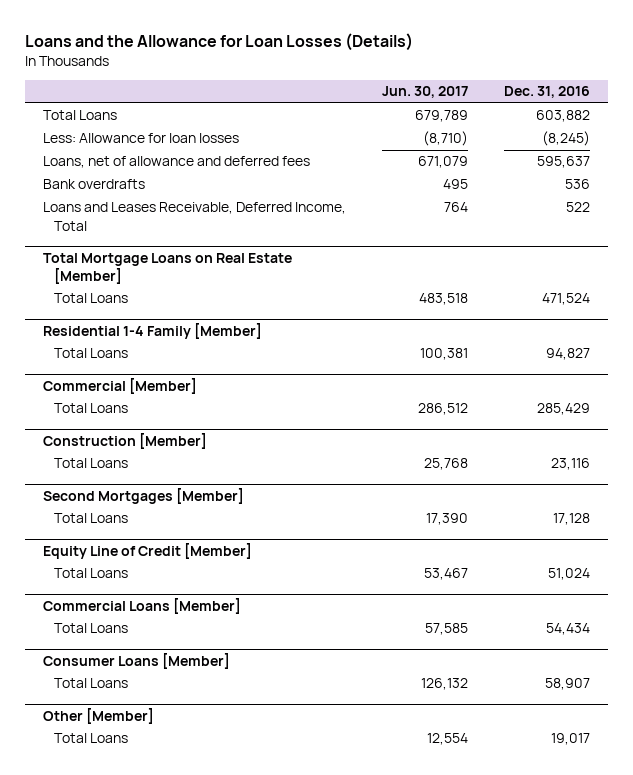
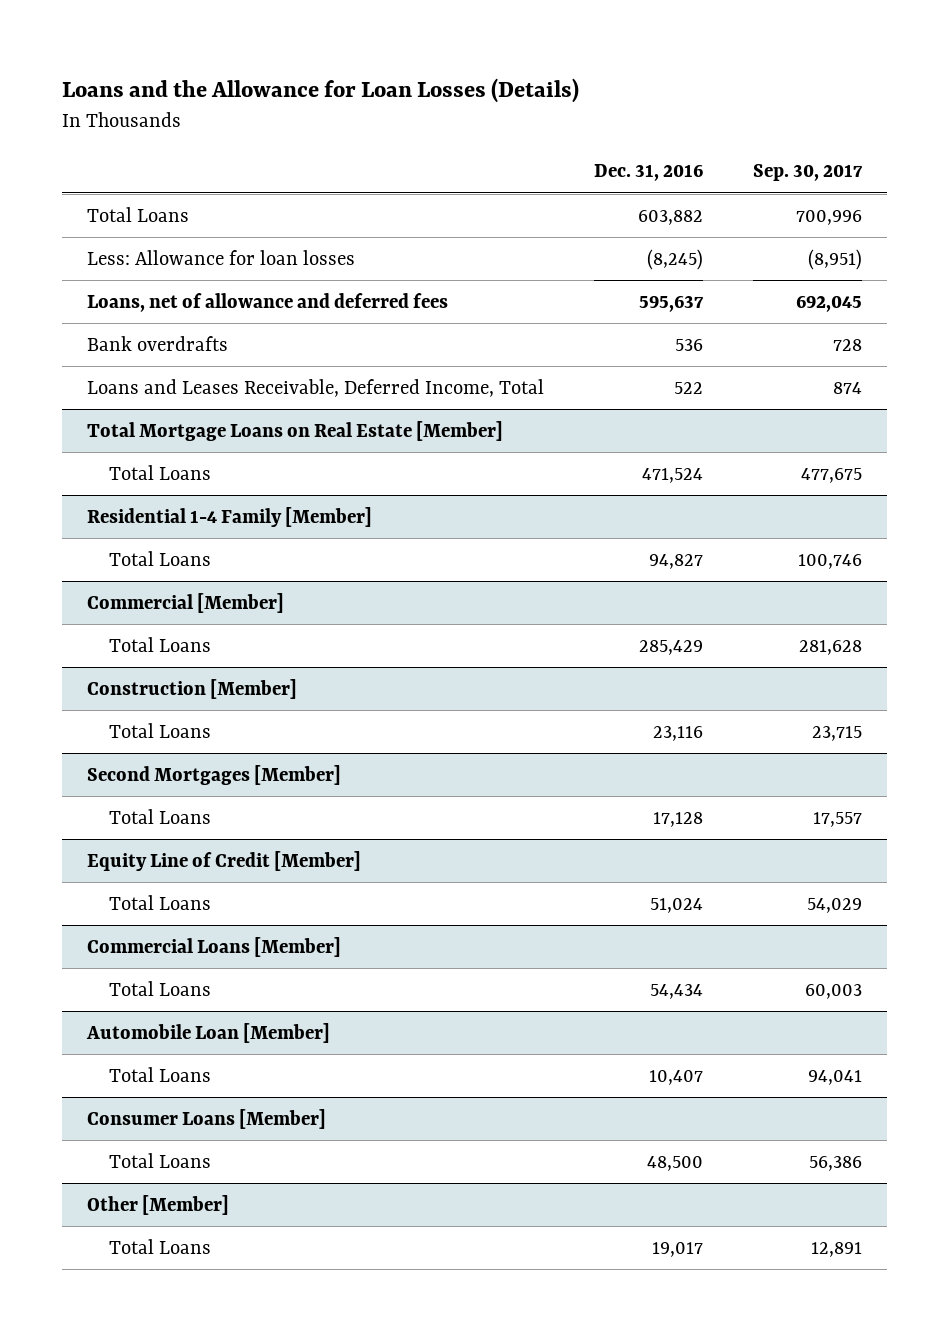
- | Jun. 30, 2017 | Dec. 31, 2016
+ | Dec. 31, 2016 | Sep. 30, 2017
+ Automobile Loan [Member]
+ Total Loans | 10,407 | 94,041
@ Consumer Loans [Member]
- Total Loans | 126,132 | 58,907
+ Total Loans | 48,500 | 56,386

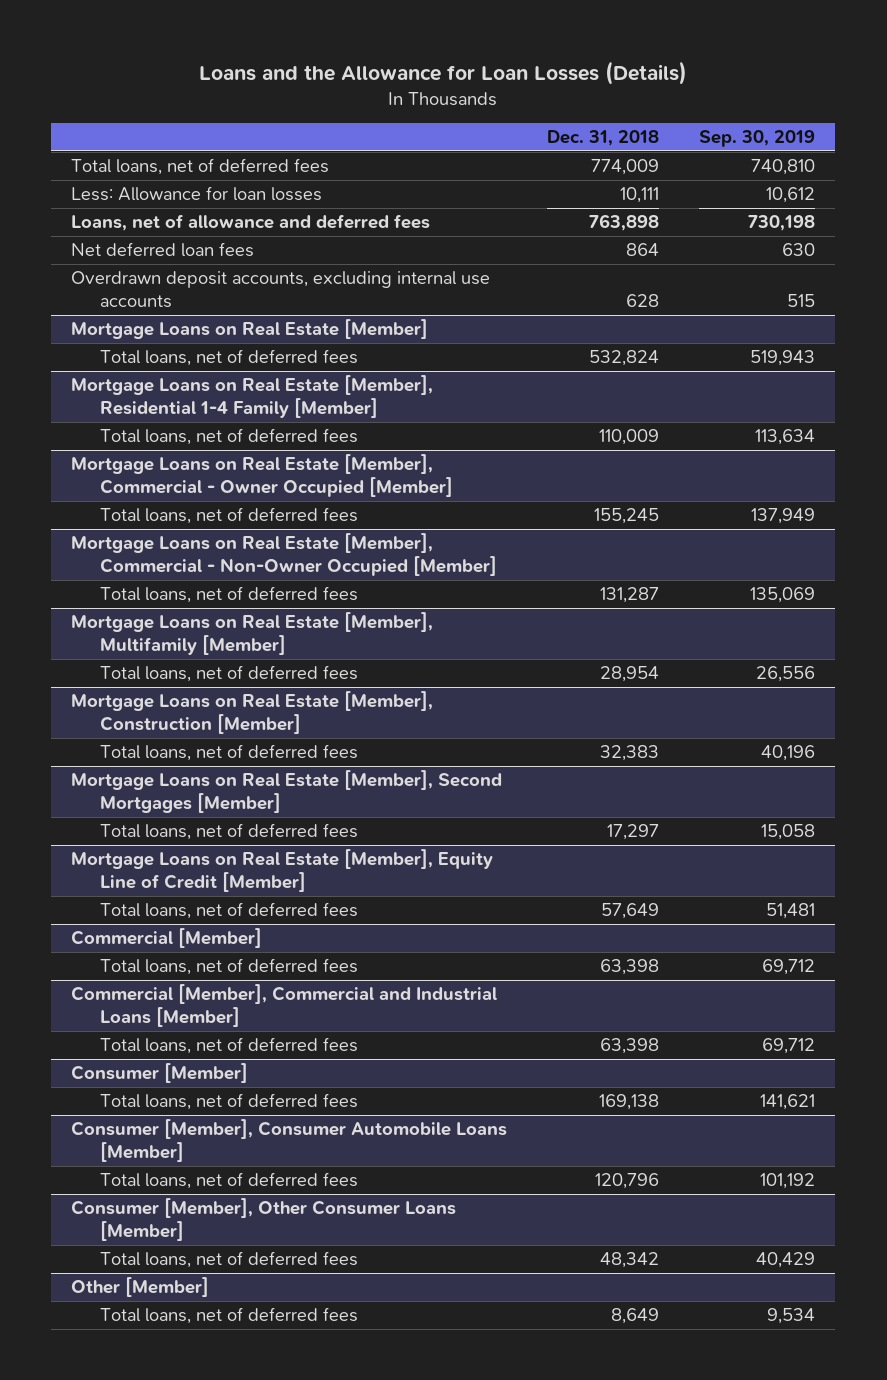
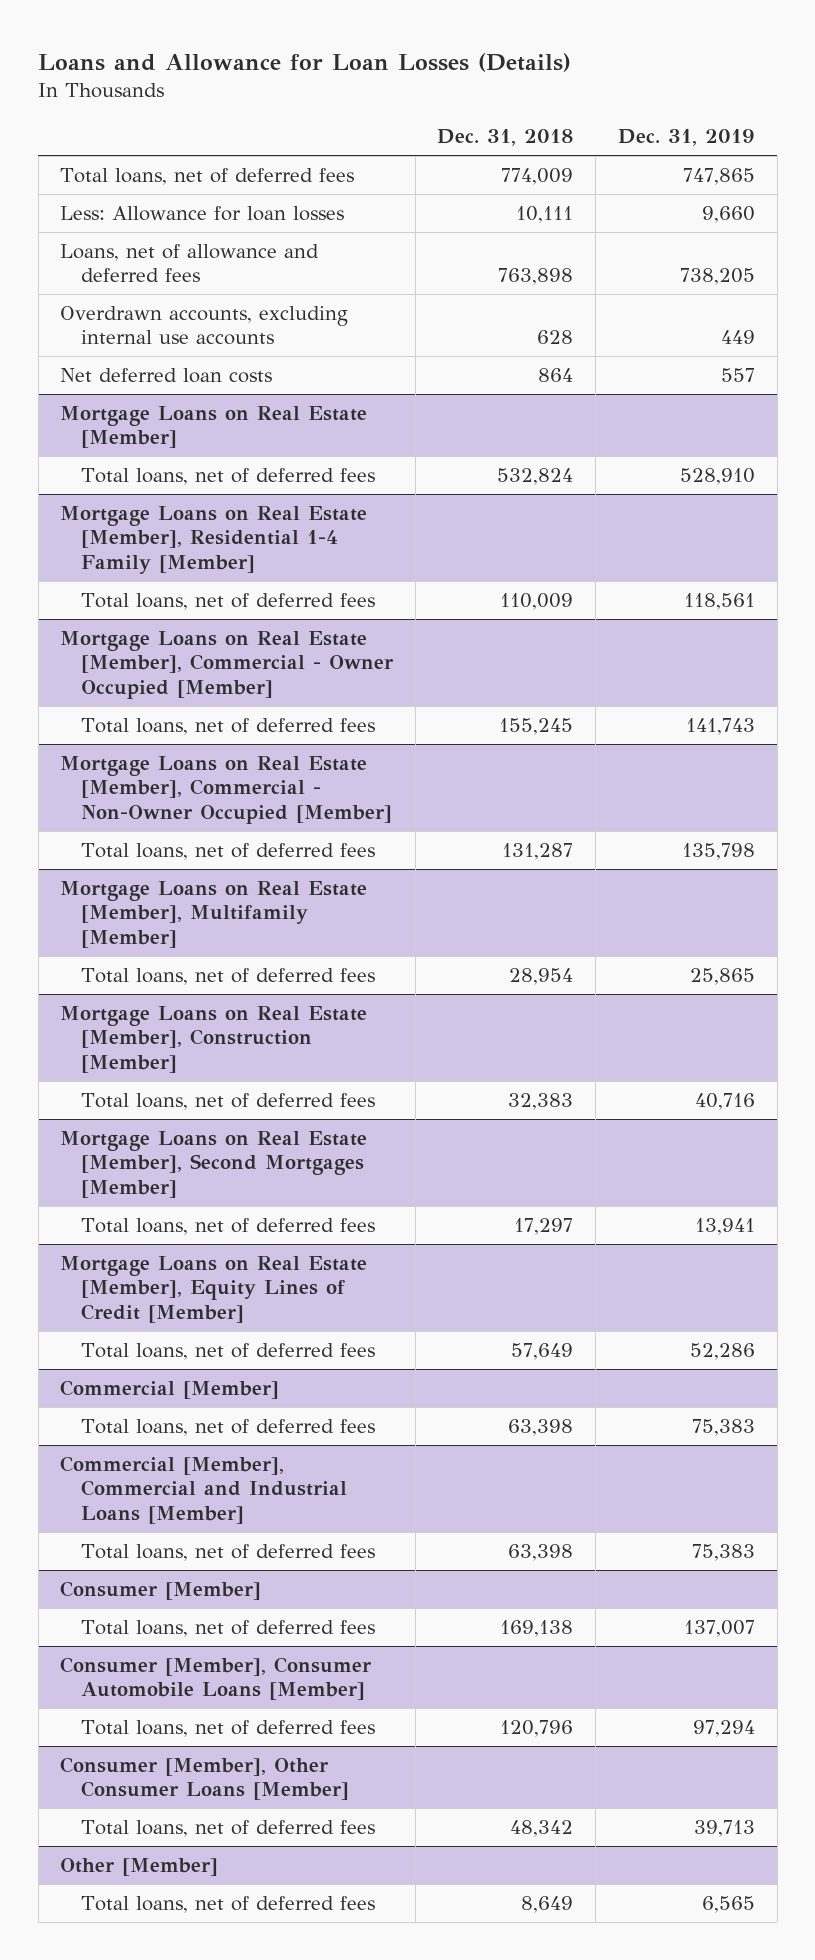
- Loans and the Allowance for Loan Losses (Details)
+ Loans and Allowance for Loan Losses (Details)
- | Dec. 31, 2018 | Sep. 30, 2019
+ | Dec. 31, 2018 | Dec. 31, 2019
- Net deferred loan fees | 864 | 630
- Overdrawn deposit accounts, excluding internal use accounts | 628 | 515
+ Overdrawn accounts, excluding internal use accounts | 628 | 449
+ Net deferred loan costs | 864 | 557
- Mortgage Loans on Real Estate [Member], Equity Line of Credit [Member]
+ Mortgage Loans on Real Estate [Member], Equity Lines of Credit [Member]

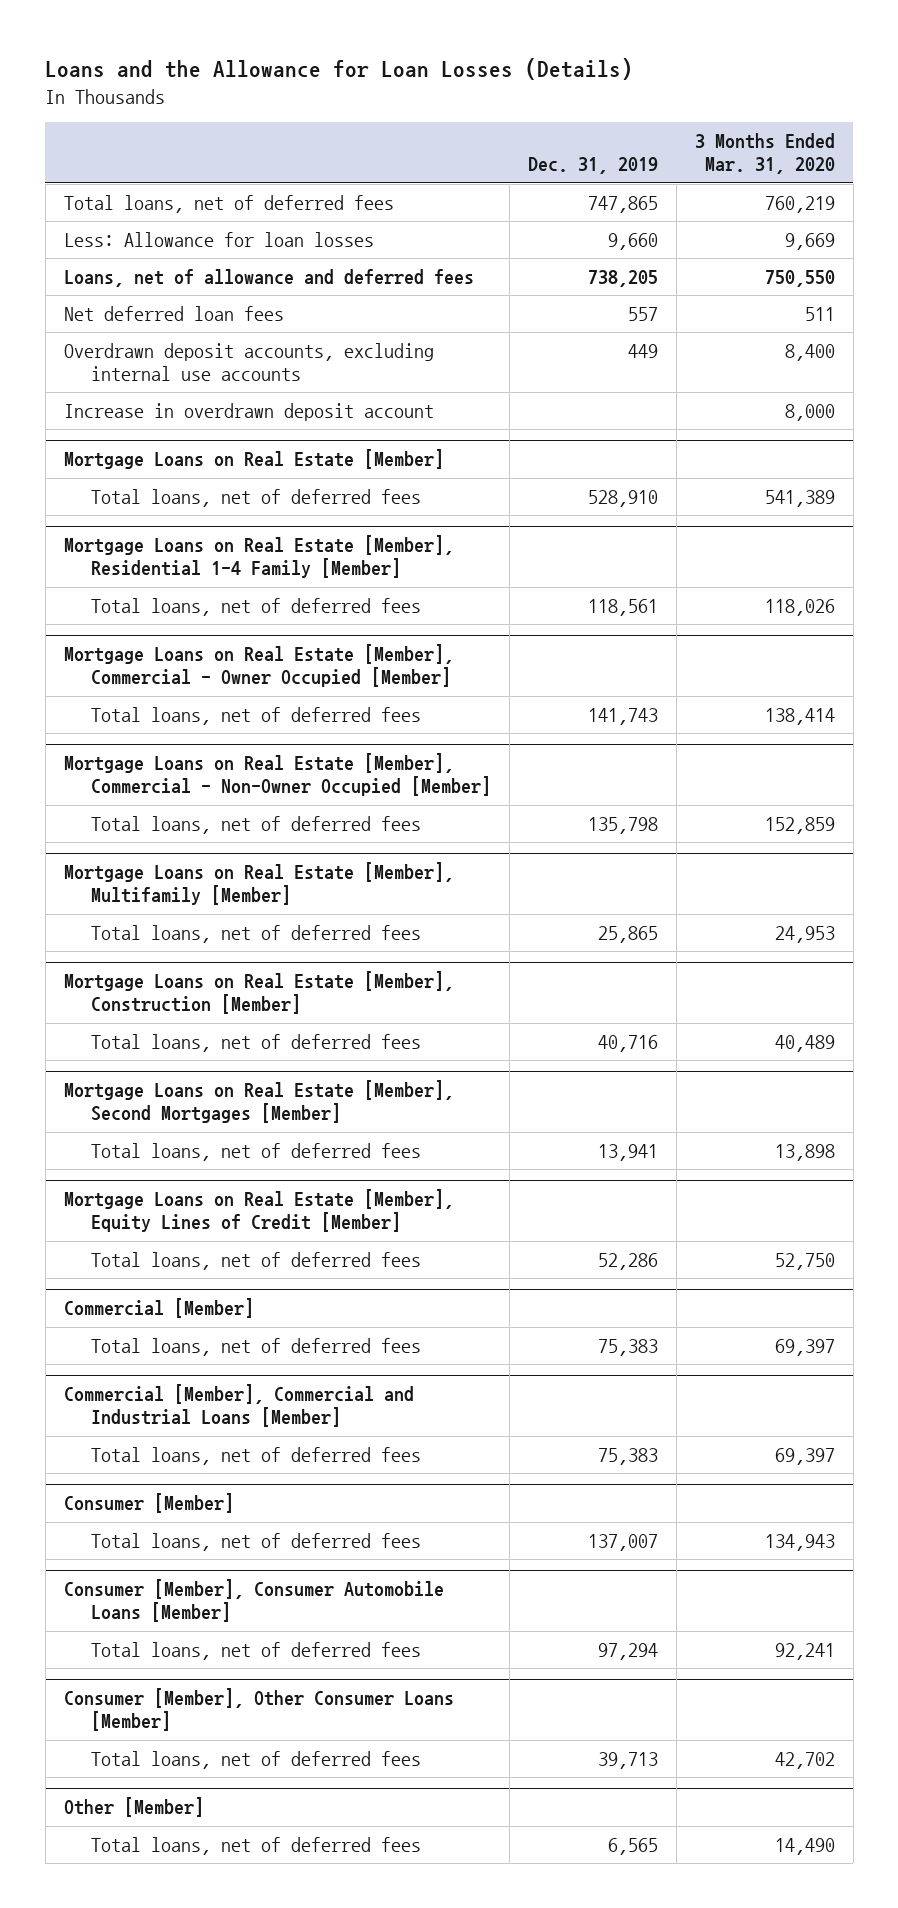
- Loans and Allowance for Loan Losses (Details)
+ Loans and the Allowance for Loan Losses (Details)
- | Dec. 31, 2018 | Dec. 31, 2019
+ | Dec. 31, 2019 | 3 Months Ended Mar. 31, 2020
- Overdrawn accounts, excluding internal use accounts | 628 | 449
- Net deferred loan costs | 864 | 557
+ Net deferred loan fees | 557 | 511
+ Overdrawn deposit accounts, excluding internal use accounts | 449 | 8,400
+ Increase in overdrawn deposit account | | 8,000

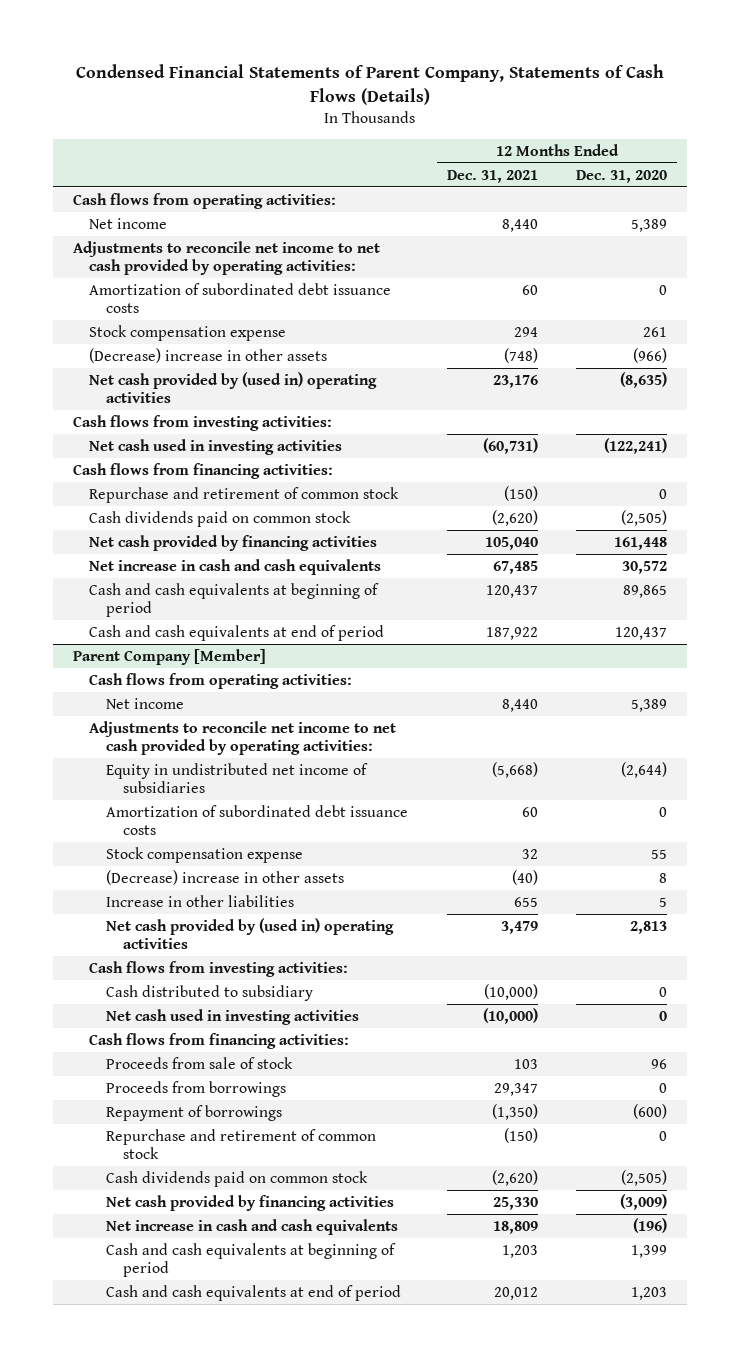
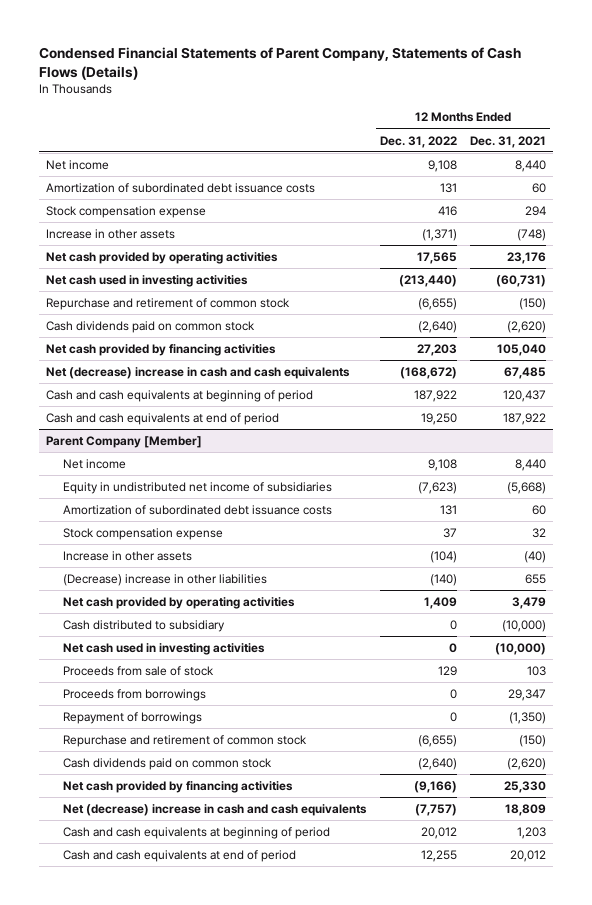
- | 12 Months Ended Dec. 31, 2021 | 12 Months Ended Dec. 31, 2020
+ | 12 Months Ended Dec. 31, 2022 | 12 Months Ended Dec. 31, 2021
- Cash flows from operating activities:
- Adjustments to reconcile net income to net cash provided by operating activities:
- (Decrease) increase in other assets | (748) | (966)
- Net cash provided by (used in) operating activities | 23,176 | (8,635)
- Cash flows from investing activities:
+ Increase in other assets | (1,371) | (748)
+ Net cash provided by operating activities | 17,565 | 23,176
- Cash flows from financing activities:
- Net increase in cash and cash equivalents | 67,485 | 30,572
+ Net (decrease) increase in cash and cash equivalents | (168,672) | 67,485
@ Parent Company [Member]
- Cash flows from operating activities:
- Adjustments to reconcile net income to net cash provided by operating activities:
- (Decrease) increase in other assets | (40) | 8
- Increase in other liabilities | 655 | 5
- Net cash provided by (used in) operating activities | 3,479 | 2,813
- Cash flows from investing activities:
+ Increase in other assets | (104) | (40)
+ (Decrease) increase in other liabilities | (140) | 655
+ Net cash provided by operating activities | 1,409 | 3,479
- Cash flows from financing activities:
- Net increase in cash and cash equivalents | 18,809 | (196)
+ Net (decrease) increase in cash and cash equivalents | (7,757) | 18,809

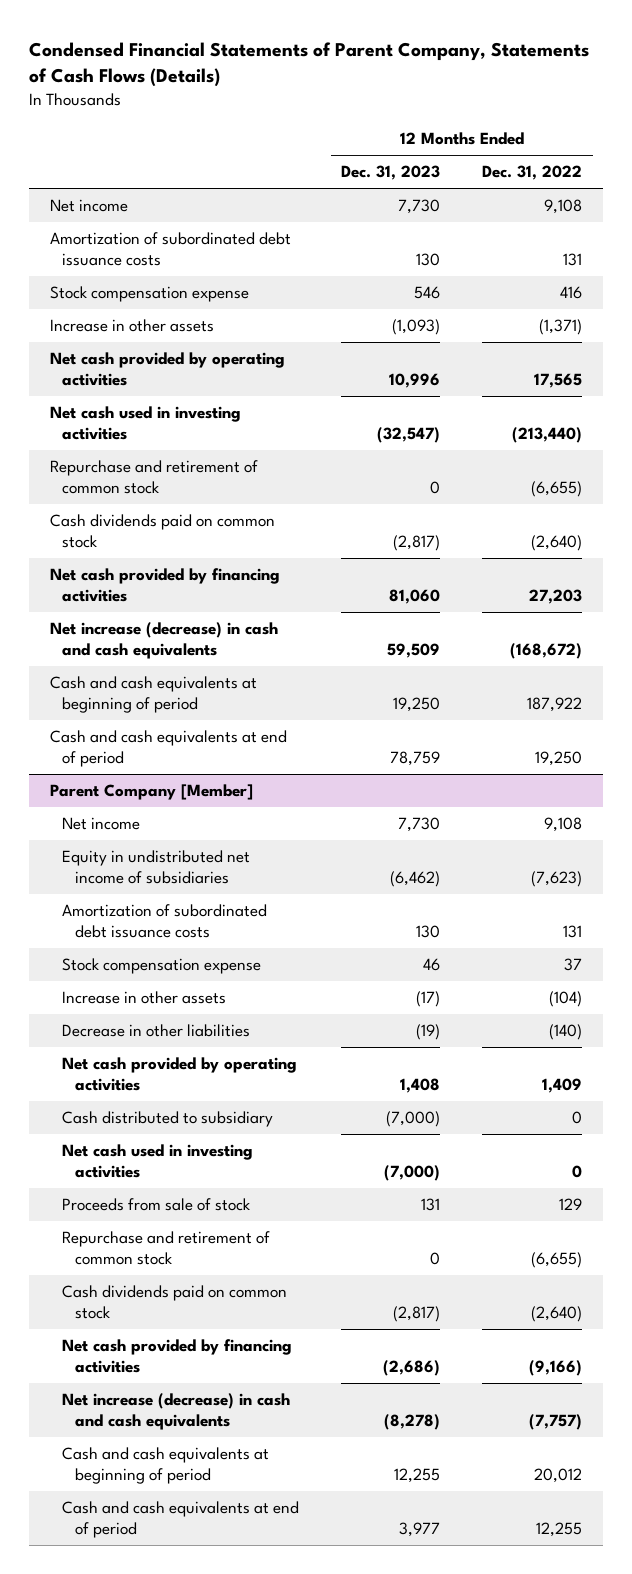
- | 12 Months Ended Dec. 31, 2022 | 12 Months Ended Dec. 31, 2021
+ | 12 Months Ended Dec. 31, 2023 | 12 Months Ended Dec. 31, 2022
- Net (decrease) increase in cash and cash equivalents | (168,672) | 67,485
+ Net increase (decrease) in cash and cash equivalents | 59,509 | (168,672)
@ Parent Company [Member]
- (Decrease) increase in other liabilities | (140) | 655
+ Decrease in other liabilities | (19) | (140)
- Proceeds from borrowings | 0 | 29,347
- Repayment of borrowings | 0 | (1,350)
- Net (decrease) increase in cash and cash equivalents | (7,757) | 18,809
+ Net increase (decrease) in cash and cash equivalents | (8,278) | (7,757)

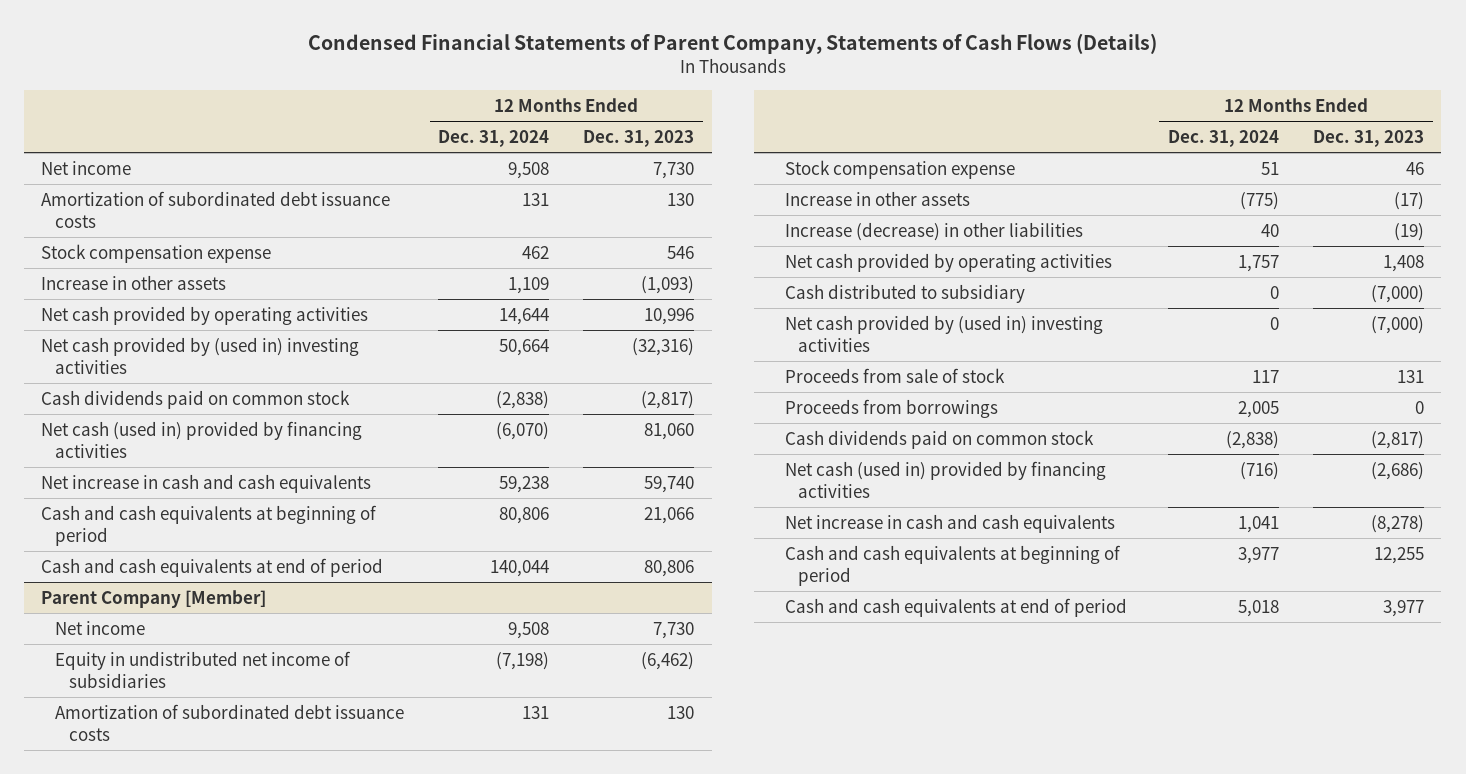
- | 12 Months Ended Dec. 31, 2023 | 12 Months Ended Dec. 31, 2022
+ | 12 Months Ended Dec. 31, 2024 | 12 Months Ended Dec. 31, 2023
- Net cash used in investing activities | (32,547) | (213,440)
- Repurchase and retirement of common stock | 0 | (6,655)
+ Net cash provided by (used in) investing activities | 50,664 | (32,316)
- Net cash provided by financing activities | 81,060 | 27,203
- Net increase (decrease) in cash and cash equivalents | 59,509 | (168,672)
- Cash and cash equivalents at beginning of period | 19,250 | 187,922
- Cash and cash equivalents at end of period | 78,759 | 19,250
+ Net cash (used in) provided by financing activities | (6,070) | 81,060
+ Net increase in cash and cash equivalents | 59,238 | 59,740
+ Cash and cash equivalents at beginning of period | 80,806 | 21,066
+ Cash and cash equivalents at end of period | 140,044 | 80,806
@ Parent Company [Member]
- Decrease in other liabilities | (19) | (140)
+ Increase (decrease) in other liabilities | 40 | (19)
- Net cash used in investing activities | (7,000) | 0
+ Net cash provided by (used in) investing activities | 0 | (7,000)
- Repurchase and retirement of common stock | 0 | (6,655)
+ Proceeds from borrowings | 2,005 | 0
- Net cash provided by financing activities | (2,686) | (9,166)
- Net increase (decrease) in cash and cash equivalents | (8,278) | (7,757)
+ Net cash (used in) provided by financing activities | (716) | (2,686)
+ Net increase in cash and cash equivalents | 1,041 | (8,278)

